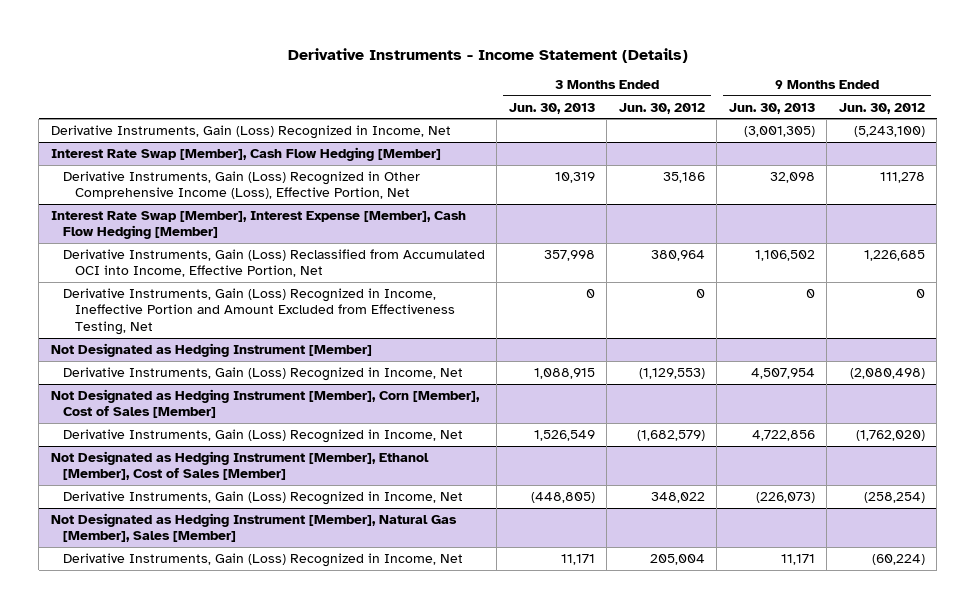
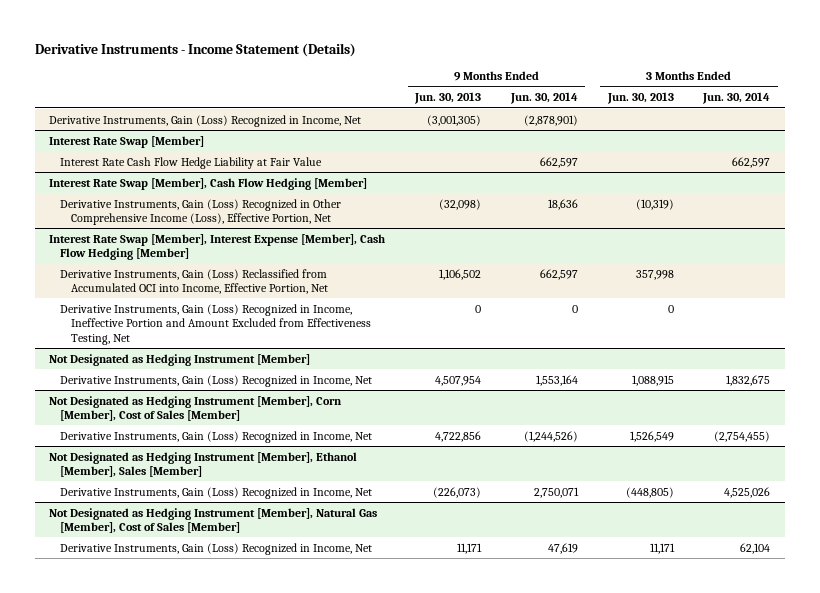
- | 3 Months Ended Jun. 30, 2013 | 3 Months Ended Jun. 30, 2012 | 9 Months Ended Jun. 30, 2013 | 9 Months Ended Jun. 30, 2012
+ | 9 Months Ended Jun. 30, 2013 | 9 Months Ended Jun. 30, 2014 | 3 Months Ended Jun. 30, 2013 | 3 Months Ended Jun. 30, 2014
+ Interest Rate Swap [Member]
+ Interest Rate Cash Flow Hedge Liability at Fair Value | | 662,597 | | 662,597
@ Interest Rate Swap [Member], Cash Flow Hedging [Member]
- Derivative Instruments, Gain (Loss) Recognized in Other Comprehensive Income (Loss), Effective Portion, Net | 10,319 | 35,186 | 32,098 | 111,278
+ Derivative Instruments, Gain (Loss) Recognized in Other Comprehensive Income (Loss), Effective Portion, Net | (32,098) | 18,636 | (10,319) |
- Not Designated as Hedging Instrument [Member], Ethanol [Member], Cost of Sales [Member]
+ Not Designated as Hedging Instrument [Member], Ethanol [Member], Sales [Member]
- Not Designated as Hedging Instrument [Member], Natural Gas [Member], Sales [Member]
+ Not Designated as Hedging Instrument [Member], Natural Gas [Member], Cost of Sales [Member]

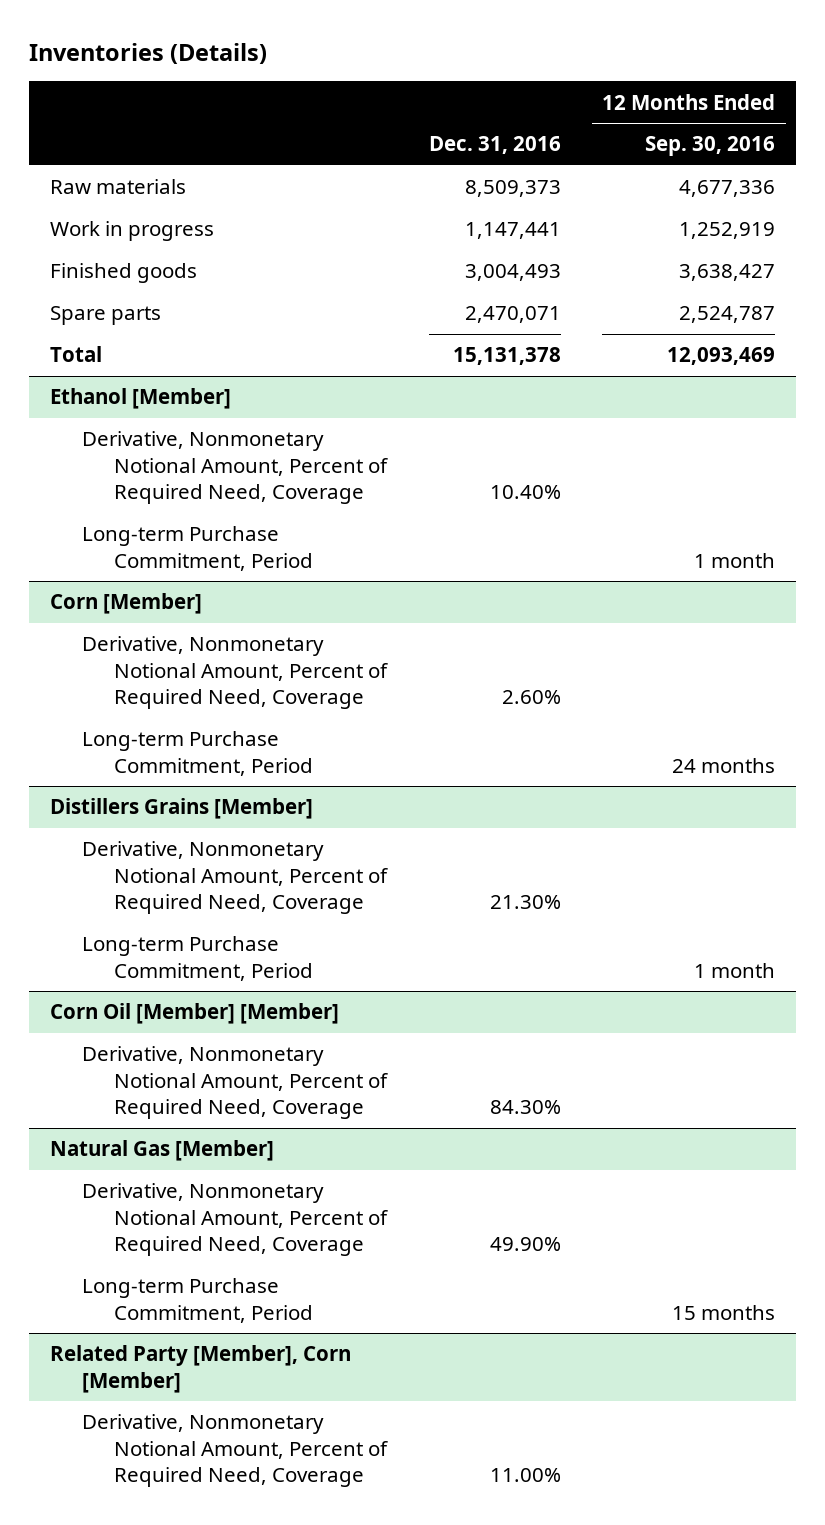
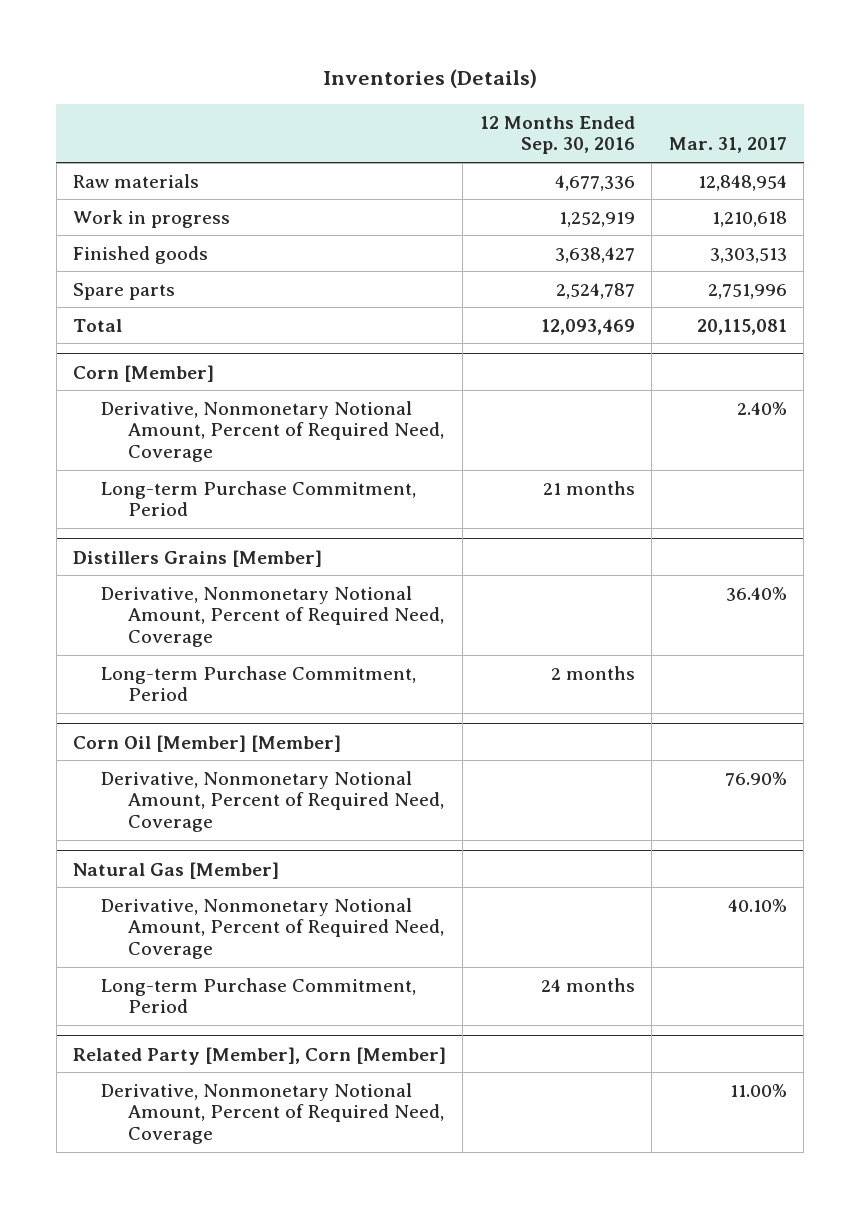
- | Dec. 31, 2016 | 12 Months Ended Sep. 30, 2016
+ | 12 Months Ended Sep. 30, 2016 | Mar. 31, 2017
- Ethanol [Member]
- Derivative, Nonmonetary Notional Amount, Percent of Required Need, Coverage | 10.40% |
- Long-term Purchase Commitment, Period | | 1 month
@ Corn [Member]
- Long-term Purchase Commitment, Period | | 24 months
+ Long-term Purchase Commitment, Period | 21 months |
@ Distillers Grains [Member]
- Long-term Purchase Commitment, Period | | 1 month
+ Long-term Purchase Commitment, Period | 2 months |
@ Natural Gas [Member]
- Long-term Purchase Commitment, Period | | 15 months
+ Long-term Purchase Commitment, Period | 24 months |

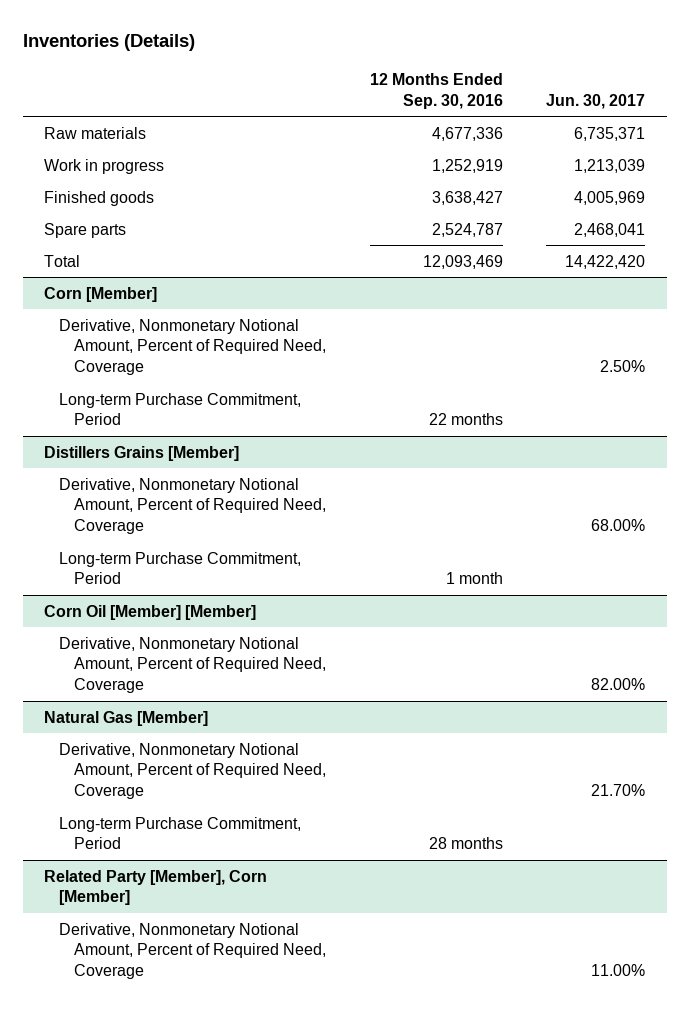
- | 12 Months Ended Sep. 30, 2016 | Mar. 31, 2017
+ | 12 Months Ended Sep. 30, 2016 | Jun. 30, 2017
@ Corn [Member]
- Long-term Purchase Commitment, Period | 21 months |
+ Long-term Purchase Commitment, Period | 22 months |
@ Distillers Grains [Member]
- Long-term Purchase Commitment, Period | 2 months |
+ Long-term Purchase Commitment, Period | 1 month |
@ Natural Gas [Member]
- Long-term Purchase Commitment, Period | 24 months |
+ Long-term Purchase Commitment, Period | 28 months |

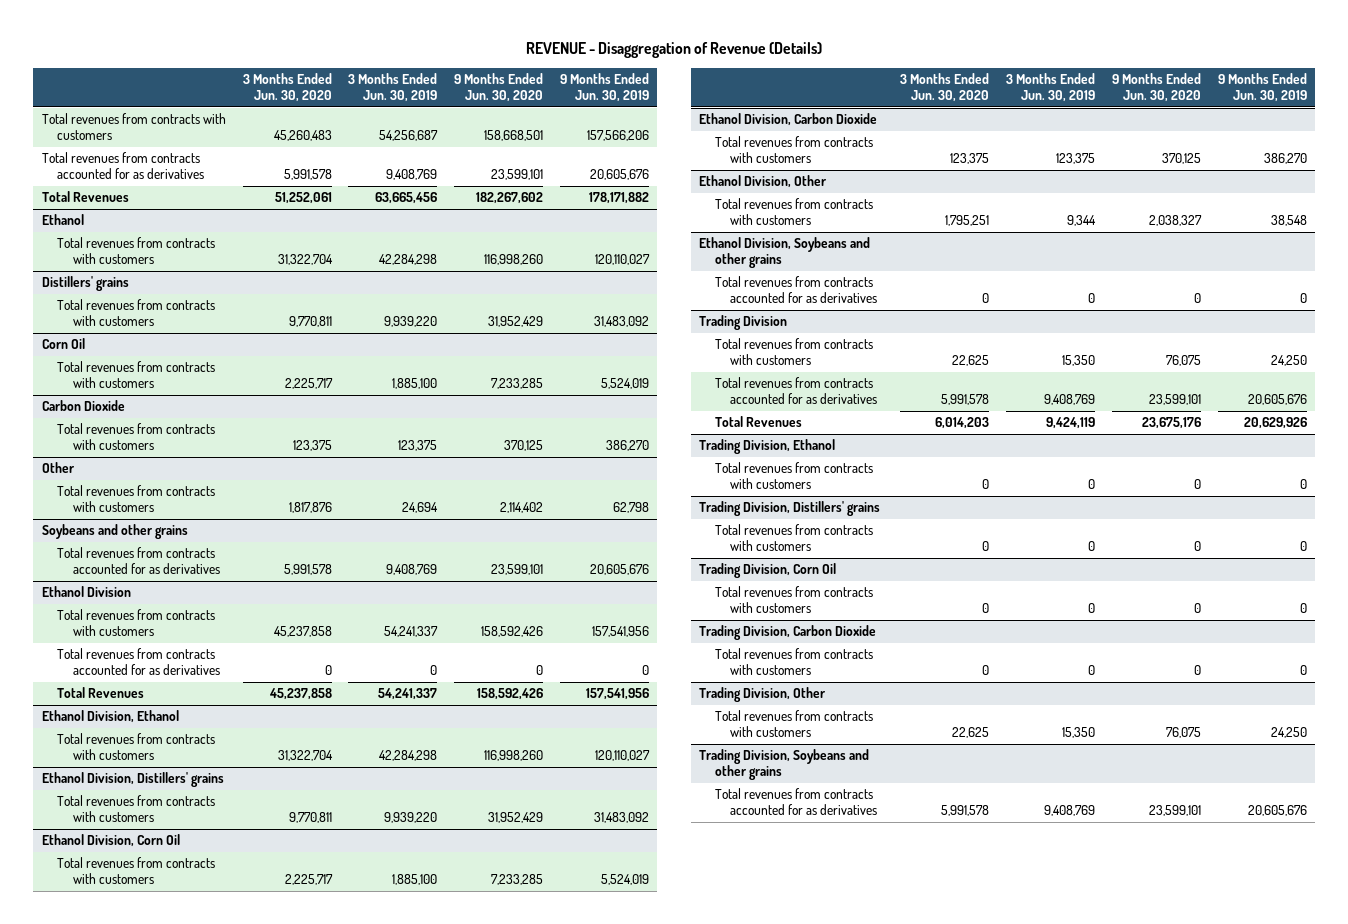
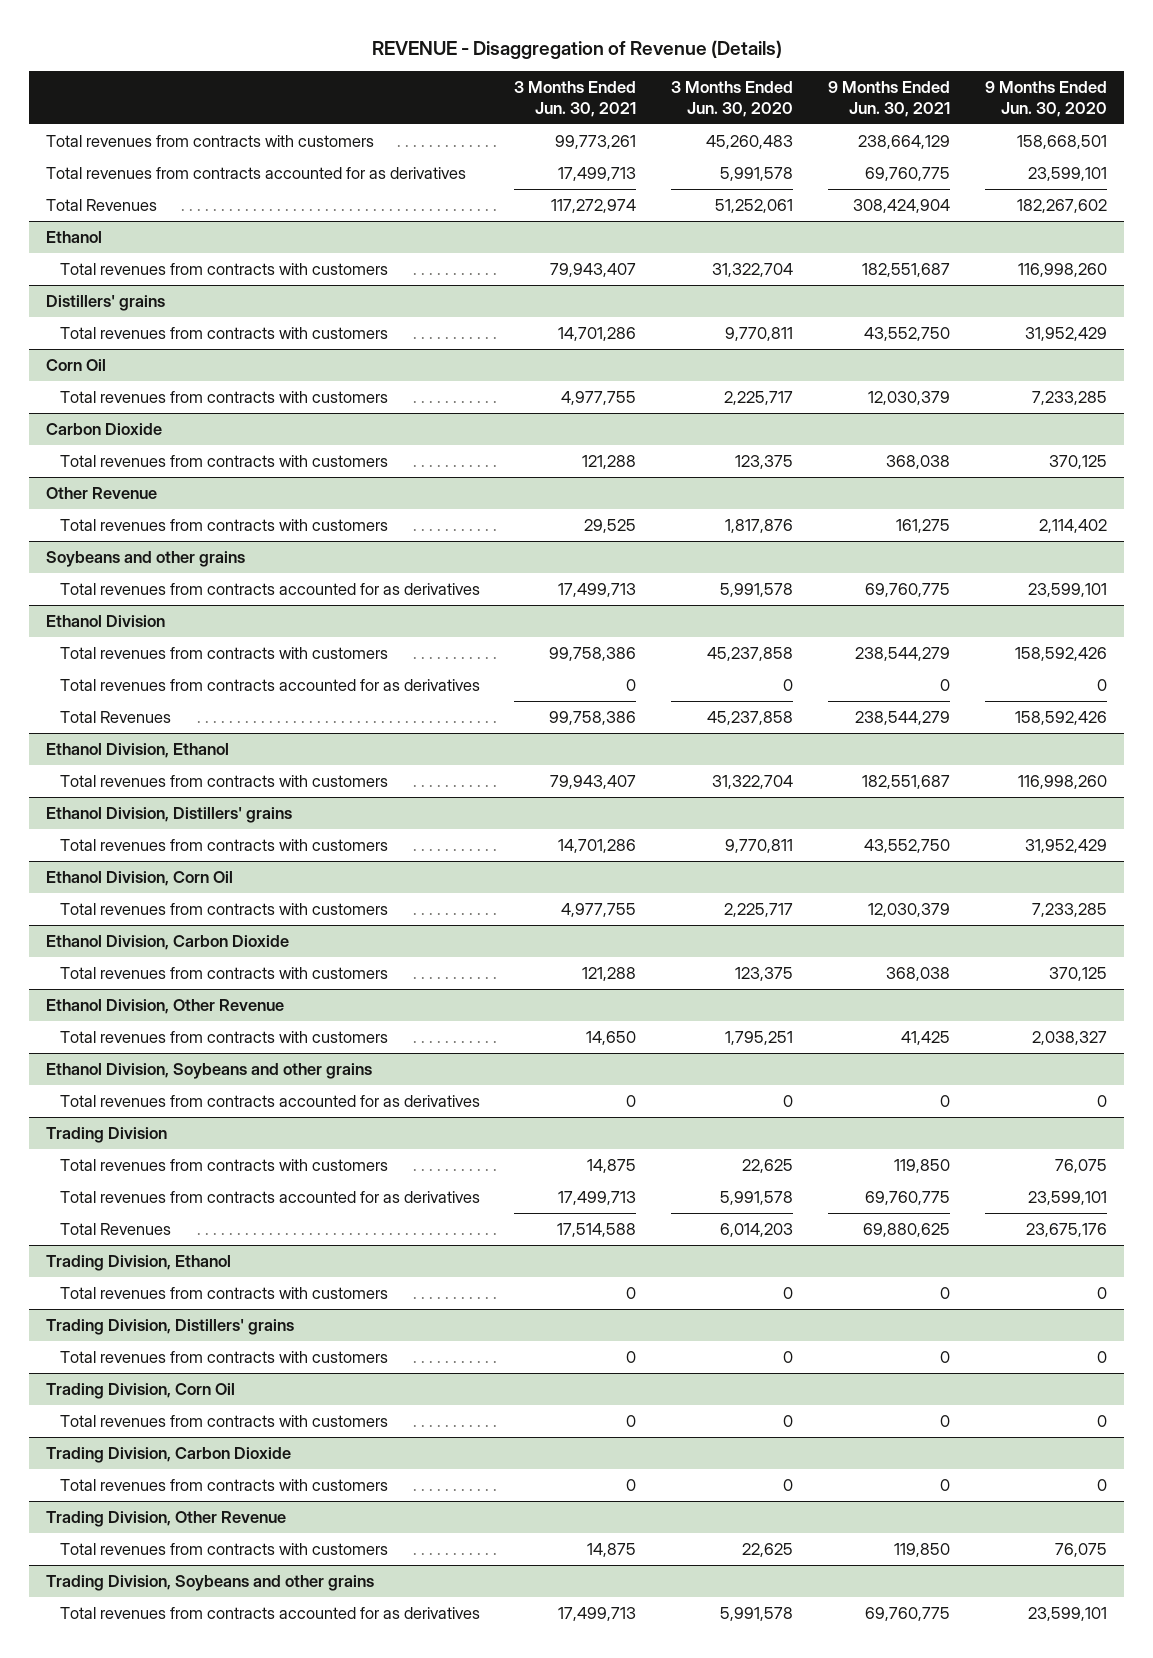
- | 3 Months Ended Jun. 30, 2020 | 3 Months Ended Jun. 30, 2019 | 9 Months Ended Jun. 30, 2020 | 9 Months Ended Jun. 30, 2019
+ | 3 Months Ended Jun. 30, 2021 | 3 Months Ended Jun. 30, 2020 | 9 Months Ended Jun. 30, 2021 | 9 Months Ended Jun. 30, 2020
- Other
+ Other Revenue
- Ethanol Division, Other
+ Ethanol Division, Other Revenue
- Trading Division, Other
+ Trading Division, Other Revenue

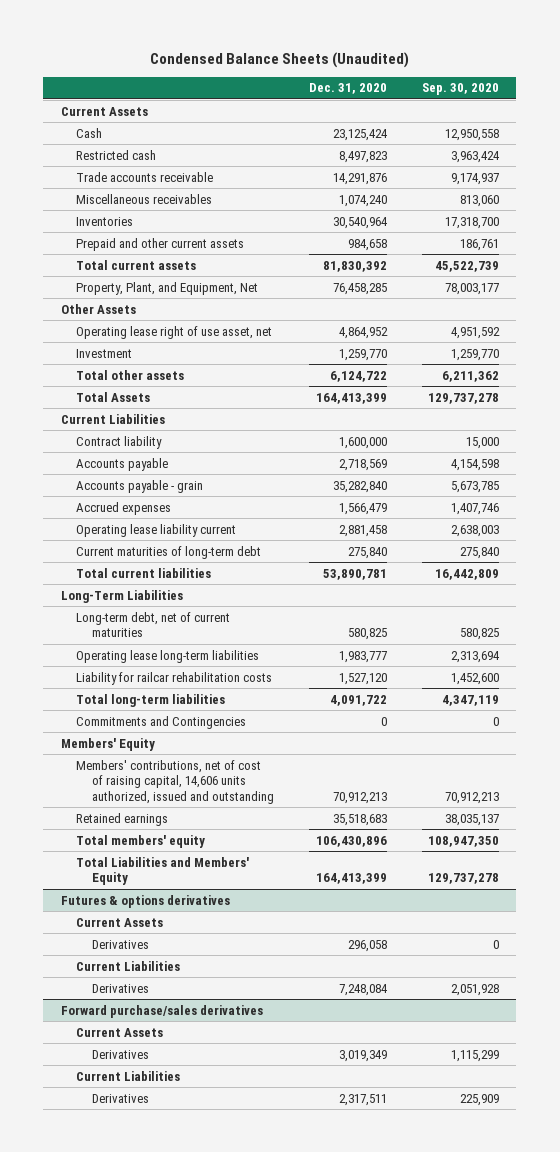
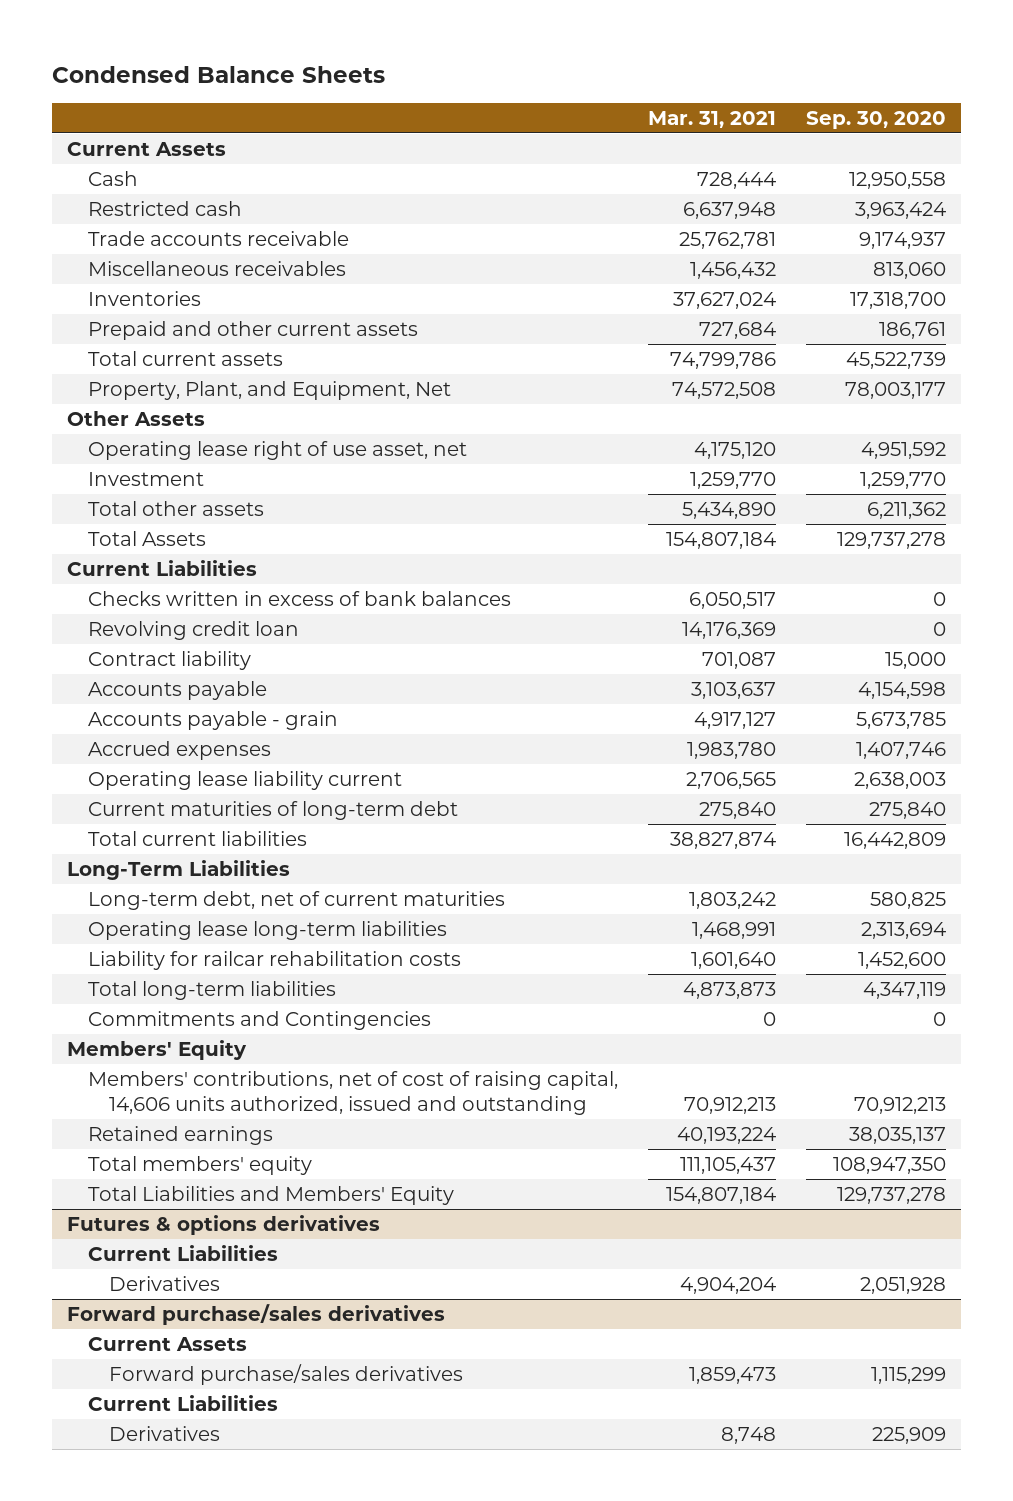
- Condensed Balance Sheets (Unaudited)
+ Condensed Balance Sheets
- | Dec. 31, 2020 | Sep. 30, 2020
+ | Mar. 31, 2021 | Sep. 30, 2020
+ Checks written in excess of bank balances | 6,050,517 | 0
+ Revolving credit loan | 14,176,369 | 0
@ Futures & options derivatives
- Current Assets
- Derivatives | 296,058 | 0
@ Forward purchase/sales derivatives
- Derivatives | 3,019,349 | 1,115,299
+ Forward purchase/sales derivatives | 1,859,473 | 1,115,299

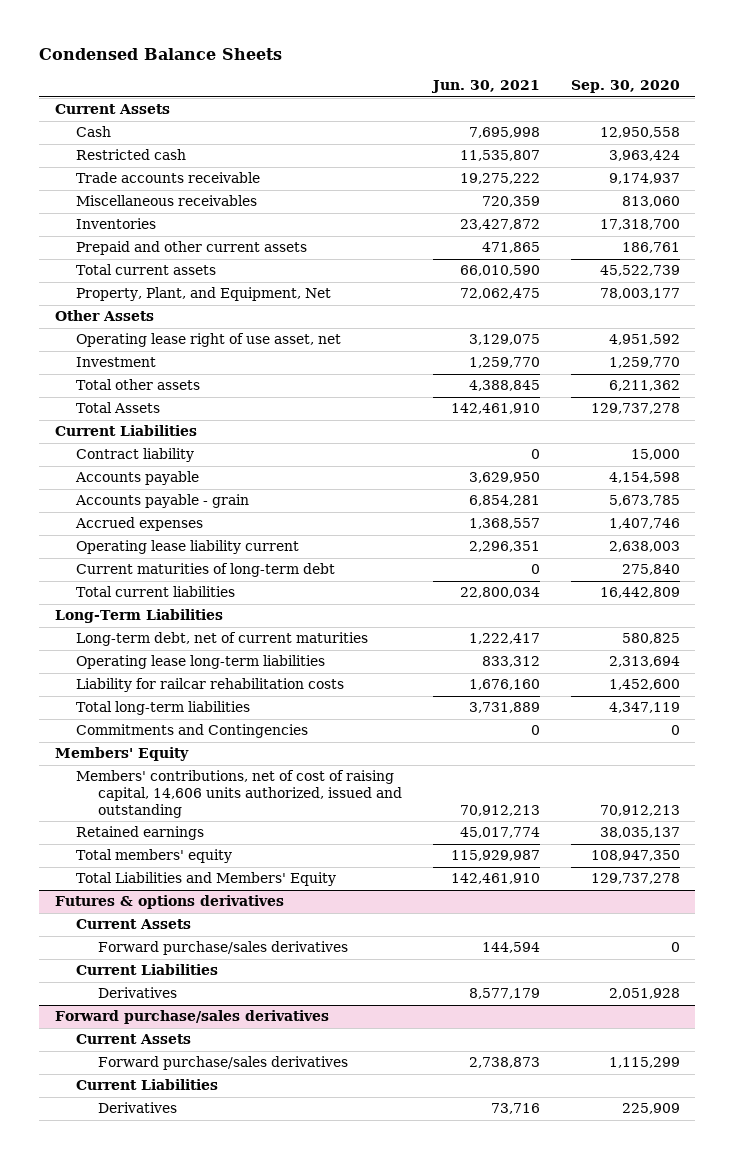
- | Mar. 31, 2021 | Sep. 30, 2020
+ | Jun. 30, 2021 | Sep. 30, 2020
- Checks written in excess of bank balances | 6,050,517 | 0
- Revolving credit loan | 14,176,369 | 0
@ Futures & options derivatives
+ Current Assets
+ Forward purchase/sales derivatives | 144,594 | 0

